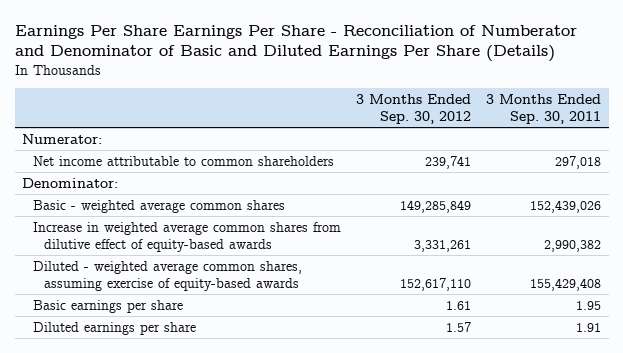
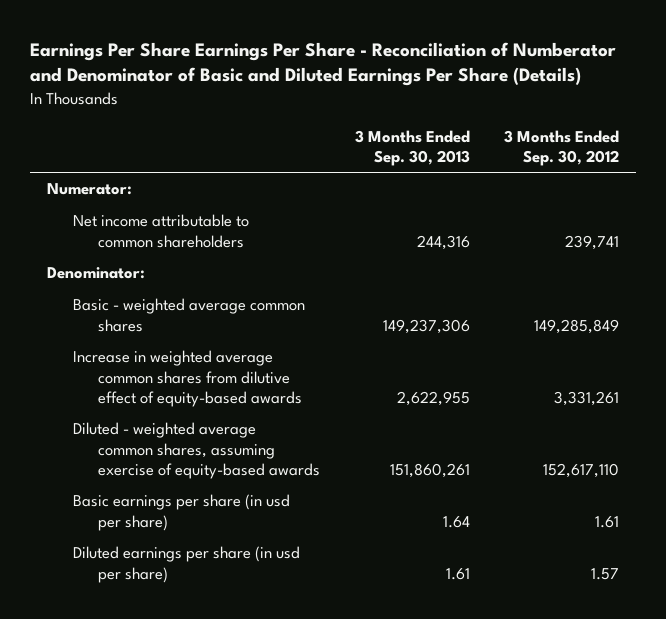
- | 3 Months Ended Sep. 30, 2012 | 3 Months Ended Sep. 30, 2011
+ | 3 Months Ended Sep. 30, 2013 | 3 Months Ended Sep. 30, 2012
- Basic earnings per share | 1.61 | 1.95
- Diluted earnings per share | 1.57 | 1.91
+ Basic earnings per share (in usd per share) | 1.64 | 1.61
+ Diluted earnings per share (in usd per share) | 1.61 | 1.57

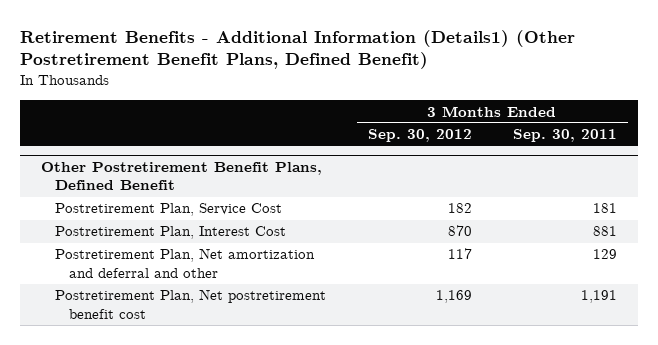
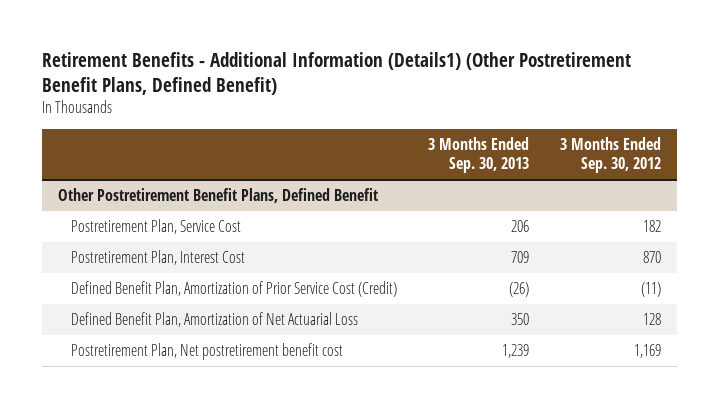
- | 3 Months Ended Sep. 30, 2012 | 3 Months Ended Sep. 30, 2011
+ | 3 Months Ended Sep. 30, 2013 | 3 Months Ended Sep. 30, 2012
@ Other Postretirement Benefit Plans, Defined Benefit
- Postretirement Plan, Net amortization and deferral and other | 117 | 129
+ Defined Benefit Plan, Amortization of Prior Service Cost (Credit) | (26) | (11)
+ Defined Benefit Plan, Amortization of Net Actuarial Loss | 350 | 128

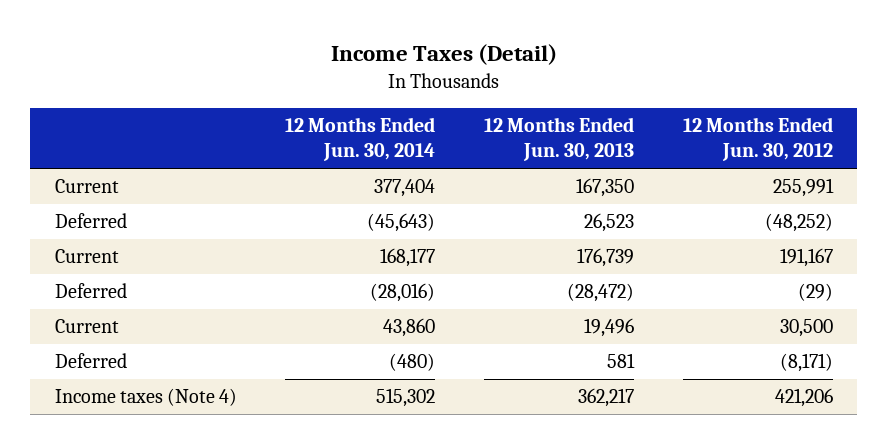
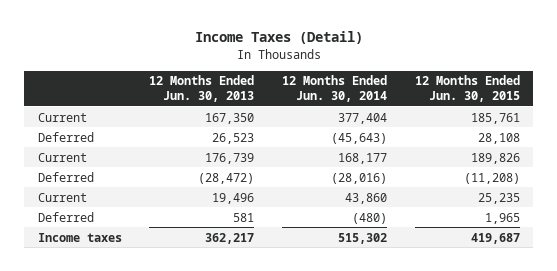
- | 12 Months Ended Jun. 30, 2014 | 12 Months Ended Jun. 30, 2013 | 12 Months Ended Jun. 30, 2012
+ | 12 Months Ended Jun. 30, 2013 | 12 Months Ended Jun. 30, 2014 | 12 Months Ended Jun. 30, 2015
- Income taxes (Note 4) | 515,302 | 362,217 | 421,206
+ Income taxes | 362,217 | 515,302 | 419,687

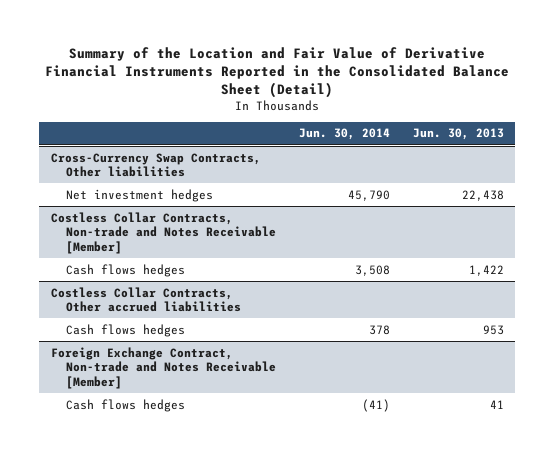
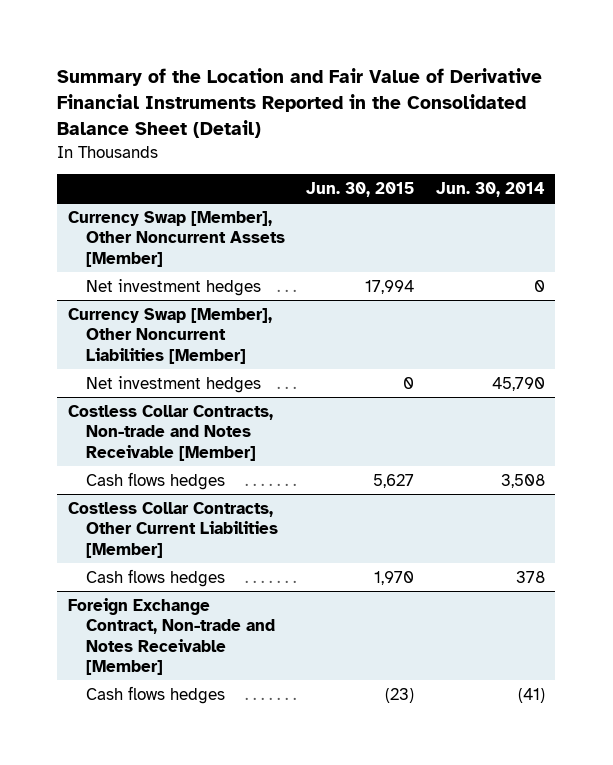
- | Jun. 30, 2014 | Jun. 30, 2013
+ | Jun. 30, 2015 | Jun. 30, 2014
- Cross-Currency Swap Contracts, Other liabilities
+ Currency Swap [Member], Other Noncurrent Assets [Member]
+ Net investment hedges | 17,994 | 0
+ Currency Swap [Member], Other Noncurrent Liabilities [Member]
- Costless Collar Contracts, Other accrued liabilities
+ Costless Collar Contracts, Other Current Liabilities [Member]

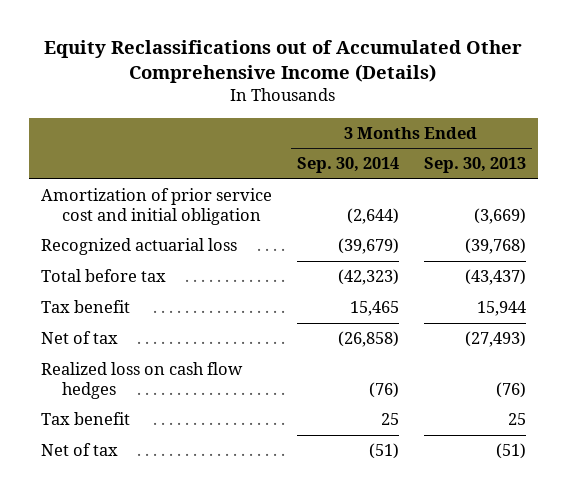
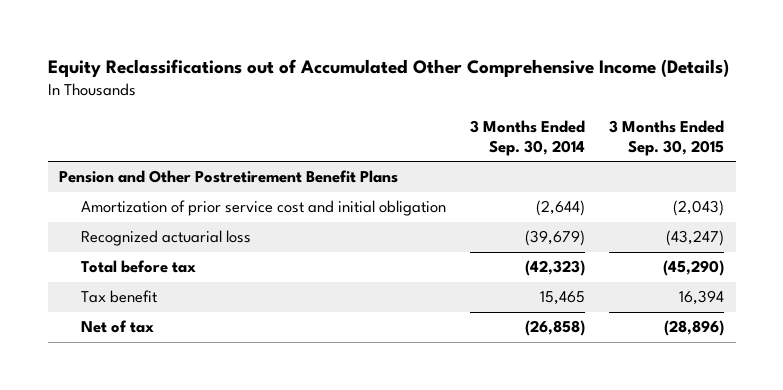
- | 3 Months Ended Sep. 30, 2014 | 3 Months Ended Sep. 30, 2013
+ | 3 Months Ended Sep. 30, 2014 | 3 Months Ended Sep. 30, 2015
+ Pension and Other Postretirement Benefit Plans
- Realized loss on cash flow hedges | (76) | (76)
- Tax benefit | 25 | 25
- Net of tax | (51) | (51)

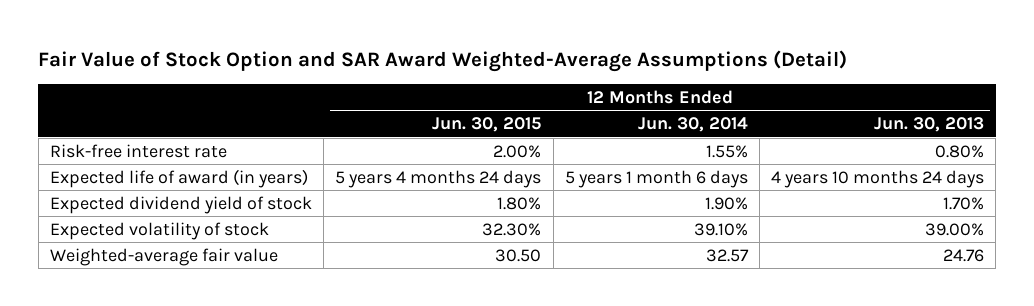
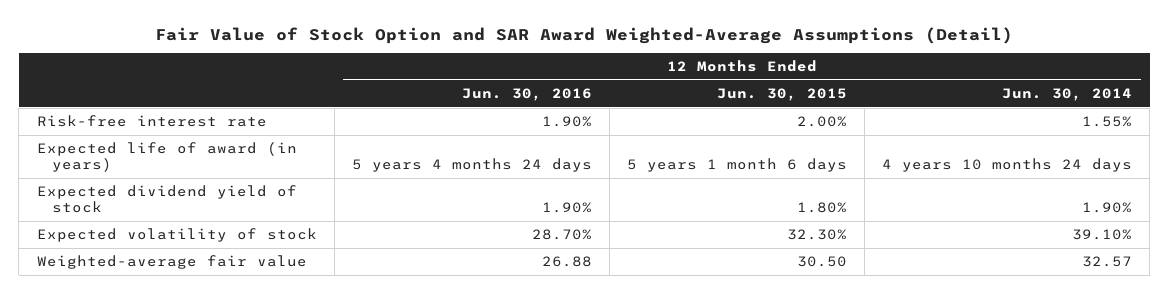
- | 12 Months Ended Jun. 30, 2015 | 12 Months Ended Jun. 30, 2014 | 12 Months Ended Jun. 30, 2013
+ | 12 Months Ended Jun. 30, 2016 | 12 Months Ended Jun. 30, 2015 | 12 Months Ended Jun. 30, 2014
- Expected life of award (in years) | 5 years 4 months 24 days | 5 years 1 month 6 days | 4 years 10 months 24 days
+ Expected life of award (in years) | 5 years 4 months 24 days | 5 years 1 month 6 days | 4 years 10 months 24 days

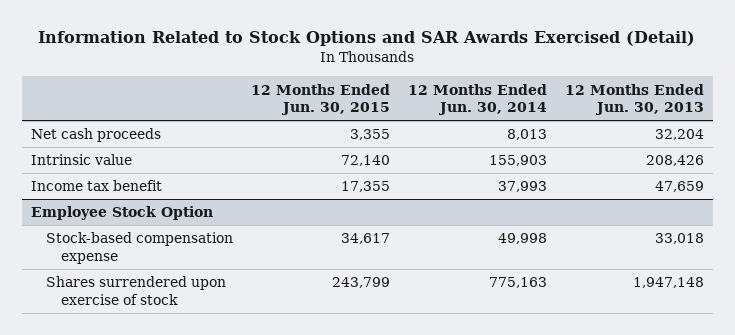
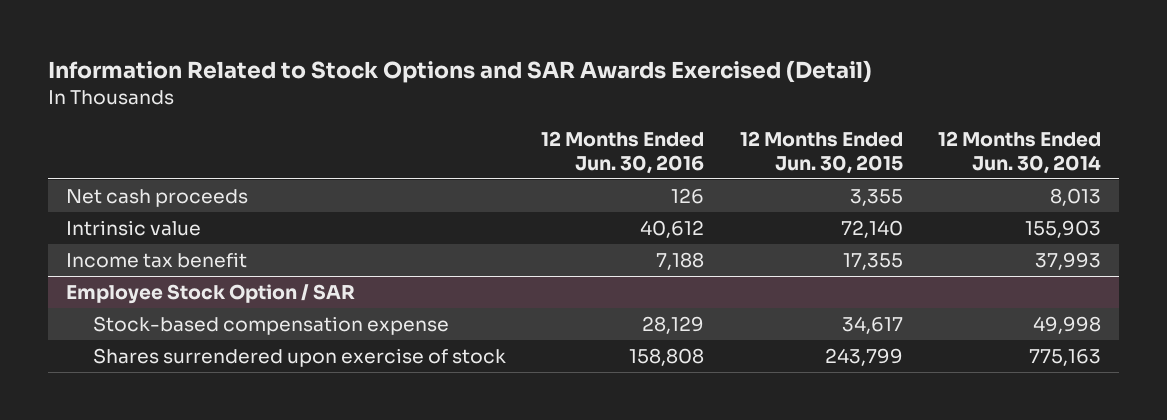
- | 12 Months Ended Jun. 30, 2015 | 12 Months Ended Jun. 30, 2014 | 12 Months Ended Jun. 30, 2013
+ | 12 Months Ended Jun. 30, 2016 | 12 Months Ended Jun. 30, 2015 | 12 Months Ended Jun. 30, 2014
- Employee Stock Option
+ Employee Stock Option / SAR

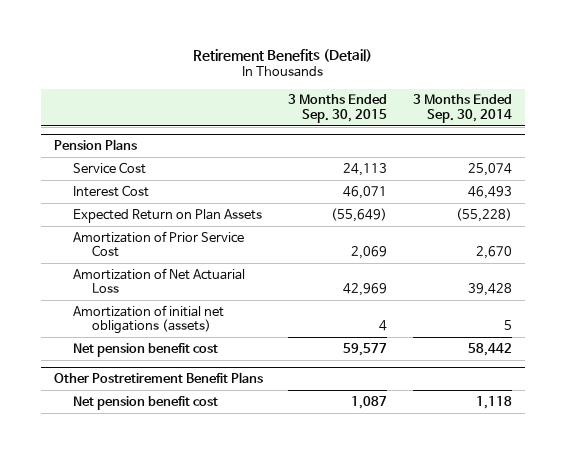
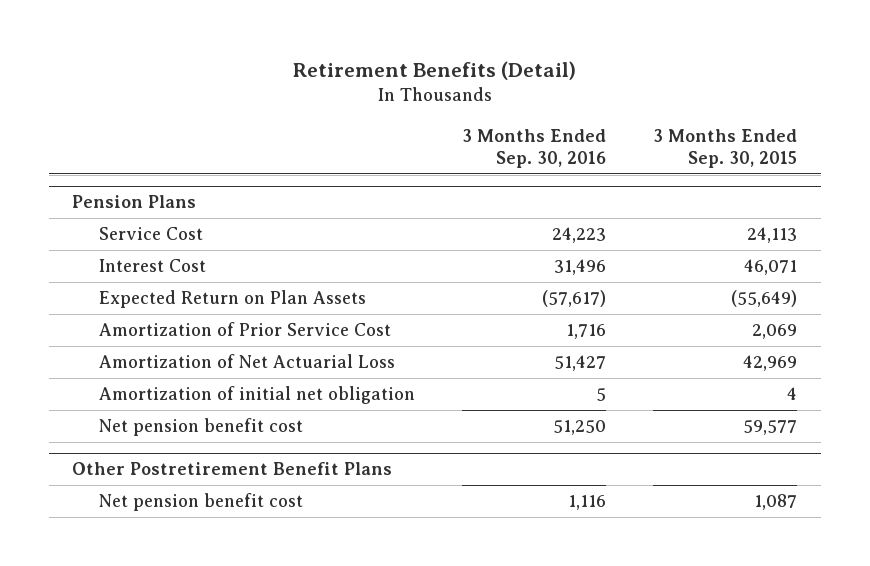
- | 3 Months Ended Sep. 30, 2015 | 3 Months Ended Sep. 30, 2014
+ | 3 Months Ended Sep. 30, 2016 | 3 Months Ended Sep. 30, 2015
@ Pension Plans
- Amortization of initial net obligations (assets) | 4 | 5
+ Amortization of initial net obligation | 5 | 4

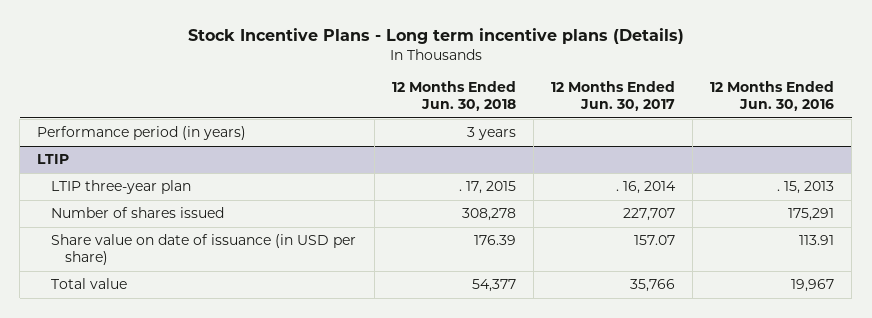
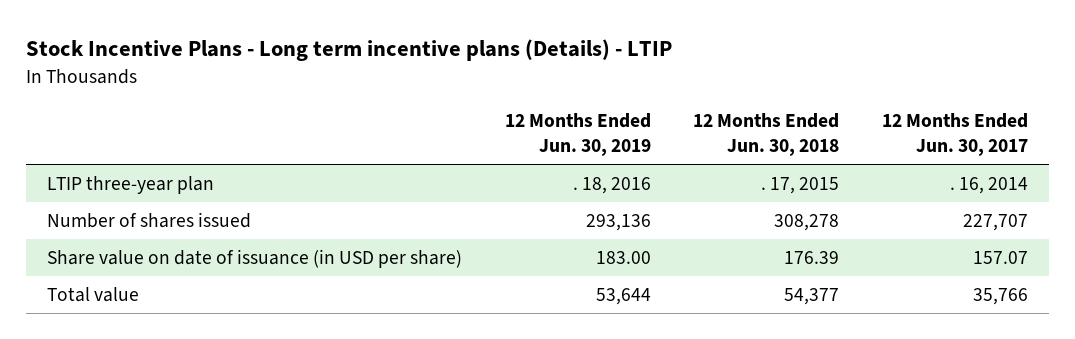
- Stock Incentive Plans - Long term incentive plans (Details)
+ Stock Incentive Plans - Long term incentive plans (Details) - LTIP
- | 12 Months Ended Jun. 30, 2018 | 12 Months Ended Jun. 30, 2017 | 12 Months Ended Jun. 30, 2016
+ | 12 Months Ended Jun. 30, 2019 | 12 Months Ended Jun. 30, 2018 | 12 Months Ended Jun. 30, 2017
- Performance period (in years) | 3 years | |
- LTIP

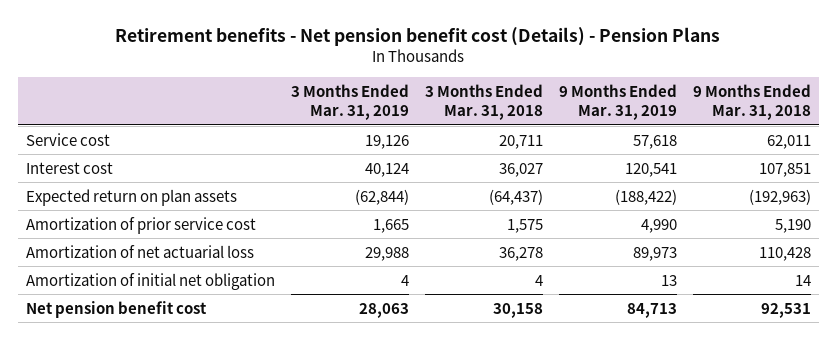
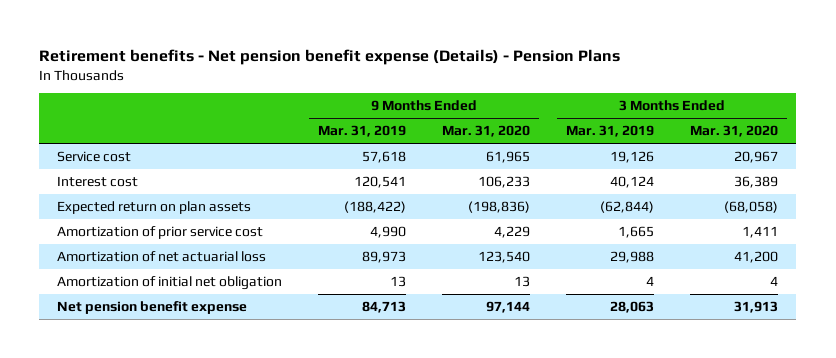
- Retirement benefits - Net pension benefit cost (Details) - Pension Plans
+ Retirement benefits - Net pension benefit expense (Details) - Pension Plans
- | 3 Months Ended Mar. 31, 2019 | 3 Months Ended Mar. 31, 2018 | 9 Months Ended Mar. 31, 2019 | 9 Months Ended Mar. 31, 2018
+ | 9 Months Ended Mar. 31, 2019 | 9 Months Ended Mar. 31, 2020 | 3 Months Ended Mar. 31, 2019 | 3 Months Ended Mar. 31, 2020
- Net pension benefit cost | 28,063 | 30,158 | 84,713 | 92,531
+ Net pension benefit expense | 84,713 | 97,144 | 28,063 | 31,913

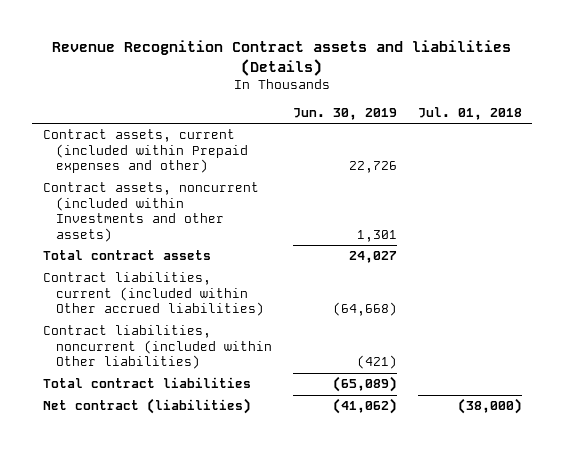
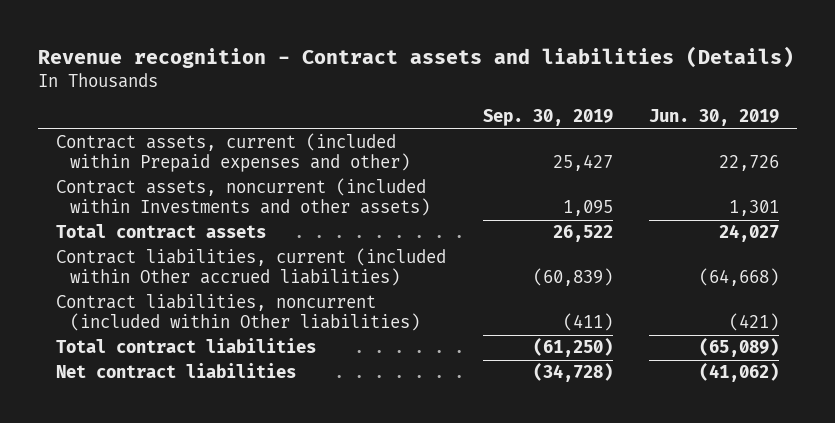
- Revenue Recognition Contract assets and liabilities (Details)
+ Revenue recognition - Contract assets and liabilities (Details)
- | Jun. 30, 2019 | Jul. 01, 2018
+ | Sep. 30, 2019 | Jun. 30, 2019
- Net contract (liabilities) | (41,062) | (38,000)
+ Net contract liabilities | (34,728) | (41,062)

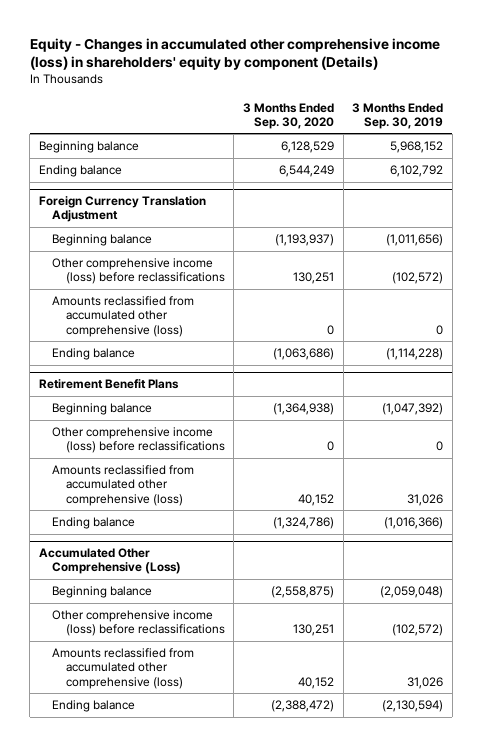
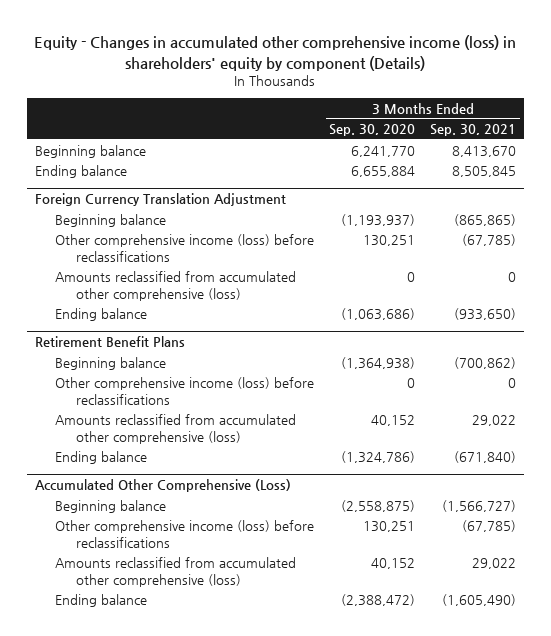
- | 3 Months Ended Sep. 30, 2020 | 3 Months Ended Sep. 30, 2019
+ | 3 Months Ended Sep. 30, 2020 | 3 Months Ended Sep. 30, 2021
- Beginning balance | 6,128,529 | 5,968,152
- Ending balance | 6,544,249 | 6,102,792
+ Beginning balance | 6,241,770 | 8,413,670
+ Ending balance | 6,655,884 | 8,505,845

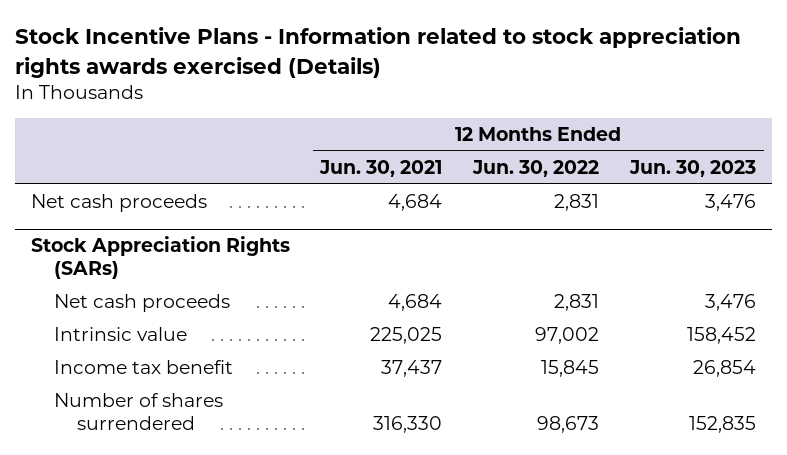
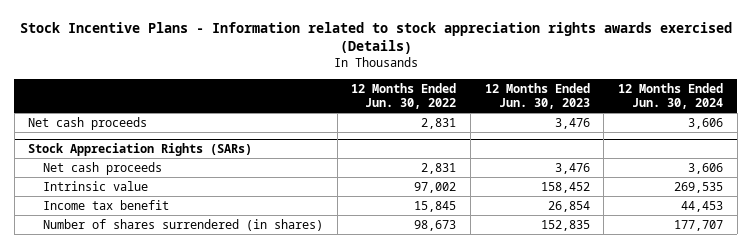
- | 12 Months Ended Jun. 30, 2021 | 12 Months Ended Jun. 30, 2022 | 12 Months Ended Jun. 30, 2023
+ | 12 Months Ended Jun. 30, 2022 | 12 Months Ended Jun. 30, 2023 | 12 Months Ended Jun. 30, 2024
@ Stock Appreciation Rights (SARs)
- Number of shares surrendered | 316,330 | 98,673 | 152,835
+ Number of shares surrendered (in shares) | 98,673 | 152,835 | 177,707

